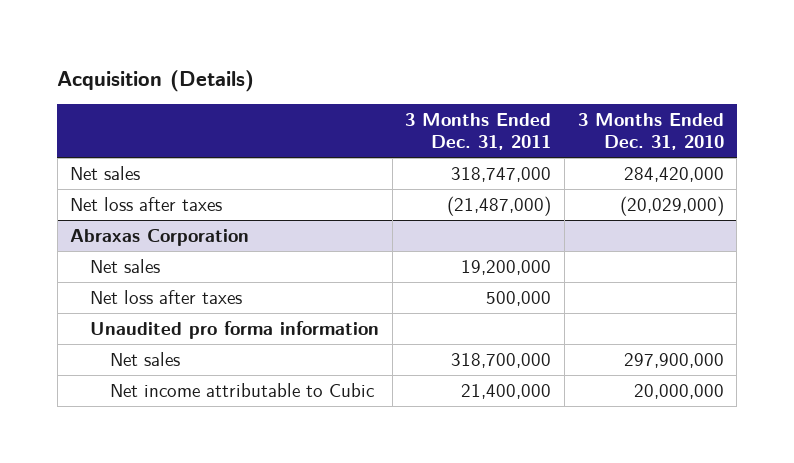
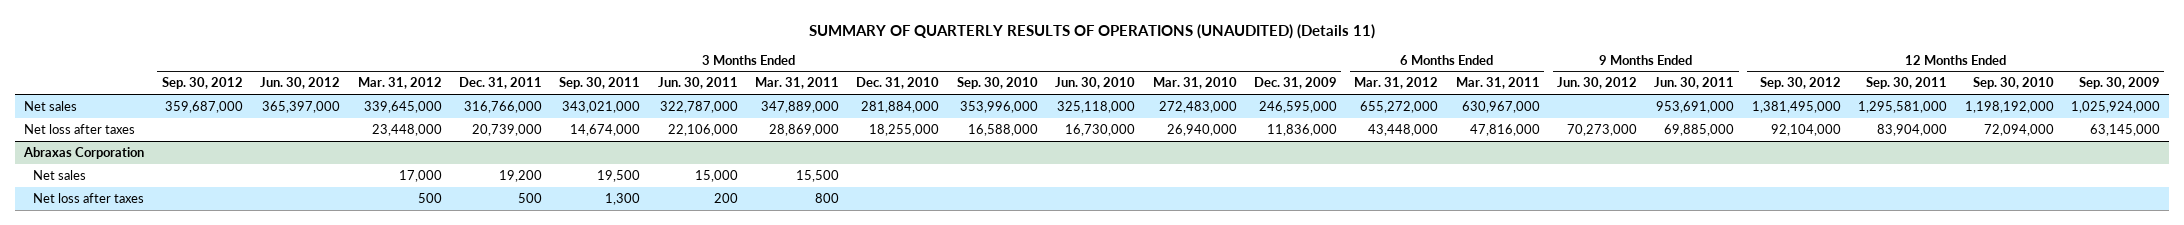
- Acquisition (Details)
+ SUMMARY OF QUARTERLY RESULTS OF OPERATIONS (UNAUDITED) (Details 11)
- | 3 Months Ended Dec. 31, 2011 | 3 Months Ended Dec. 31, 2010
+ | 3 Months Ended Sep. 30, 2012 | 3 Months Ended Jun. 30, 2012 | 3 Months Ended Mar. 31, 2012 | 3 Months Ended Dec. 31, 2011 | 3 Months Ended Sep. 30, 2011 | 3 Months Ended Jun. 30, 2011 | 3 Months Ended Mar. 31, 2011 | 3 Months Ended Dec. 31, 2010 | 3 Months Ended Sep. 30, 2010 | 3 Months Ended Jun. 30, 2010 | 3 Months Ended Mar. 31, 2010 | 3 Months Ended Dec. 31, 2009 | 6 Months Ended Mar. 31, 2012 | 6 Months Ended Mar. 31, 2011 | 9 Months Ended Jun. 30, 2012 | 9 Months Ended Jun. 30, 2011 | 12 Months Ended Sep. 30, 2012 | 12 Months Ended Sep. 30, 2011 | 12 Months Ended Sep. 30, 2010 | 12 Months Ended Sep. 30, 2009
- Net sales | 318,747,000 | 284,420,000
- Net loss after taxes | (21,487,000) | (20,029,000)
+ Net sales | 359,687,000 | 365,397,000 | 339,645,000 | 316,766,000 | 343,021,000 | 322,787,000 | 347,889,000 | 281,884,000 | 353,996,000 | 325,118,000 | 272,483,000 | 246,595,000 | 655,272,000 | 630,967,000 | | 953,691,000 | 1,381,495,000 | 1,295,581,000 | 1,198,192,000 | 1,025,924,000
+ Net loss after taxes | | | 23,448,000 | 20,739,000 | 14,674,000 | 22,106,000 | 28,869,000 | 18,255,000 | 16,588,000 | 16,730,000 | 26,940,000 | 11,836,000 | 43,448,000 | 47,816,000 | 70,273,000 | 69,885,000 | 92,104,000 | 83,904,000 | 72,094,000 | 63,145,000
@ Abraxas Corporation
- Net sales | 19,200,000 |
- Net loss after taxes | 500,000 |
- Unaudited pro forma information
- Net sales | 318,700,000 | 297,900,000
- Net income attributable to Cubic | 21,400,000 | 20,000,000
+ Net sales | | | 17,000 | 19,200 | 19,500 | 15,000 | 15,500 | | | | | | | | | | | | |
+ Net loss after taxes | | | 500 | 500 | 1,300 | 200 | 800 | | | | | | | | | | | | |

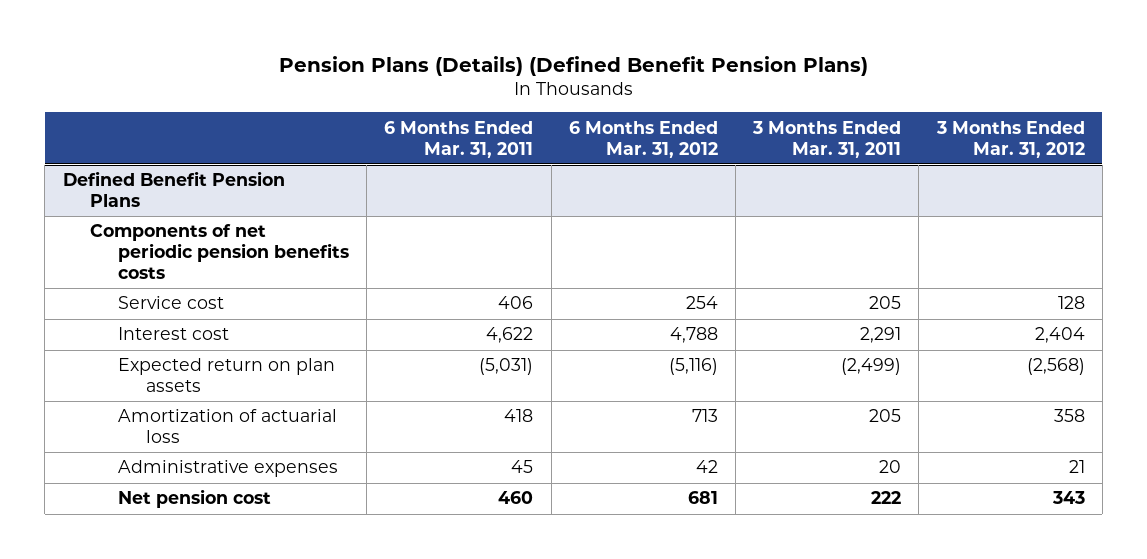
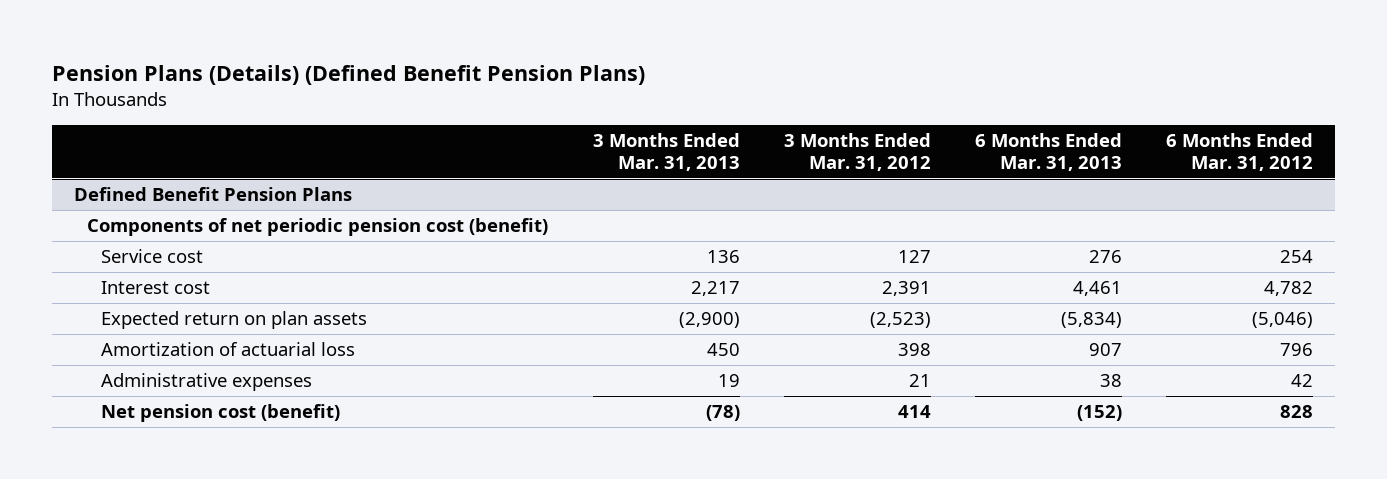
- | 6 Months Ended Mar. 31, 2011 | 6 Months Ended Mar. 31, 2012 | 3 Months Ended Mar. 31, 2011 | 3 Months Ended Mar. 31, 2012
+ | 3 Months Ended Mar. 31, 2013 | 3 Months Ended Mar. 31, 2012 | 6 Months Ended Mar. 31, 2013 | 6 Months Ended Mar. 31, 2012
@ Defined Benefit Pension Plans
- Components of net periodic pension benefits costs
- Service cost | 406 | 254 | 205 | 128
- Interest cost | 4,622 | 4,788 | 2,291 | 2,404
- Expected return on plan assets | (5,031) | (5,116) | (2,499) | (2,568)
- Amortization of actuarial loss | 418 | 713 | 205 | 358
+ Components of net periodic pension cost (benefit)
+ Service cost | 136 | 127 | 276 | 254
+ Interest cost | 2,217 | 2,391 | 4,461 | 4,782
+ Expected return on plan assets | (2,900) | (2,523) | (5,834) | (5,046)
+ Amortization of actuarial loss | 450 | 398 | 907 | 796
- Net pension cost | 460 | 681 | 222 | 343
+ Net pension cost (benefit) | (78) | 414 | (152) | 828

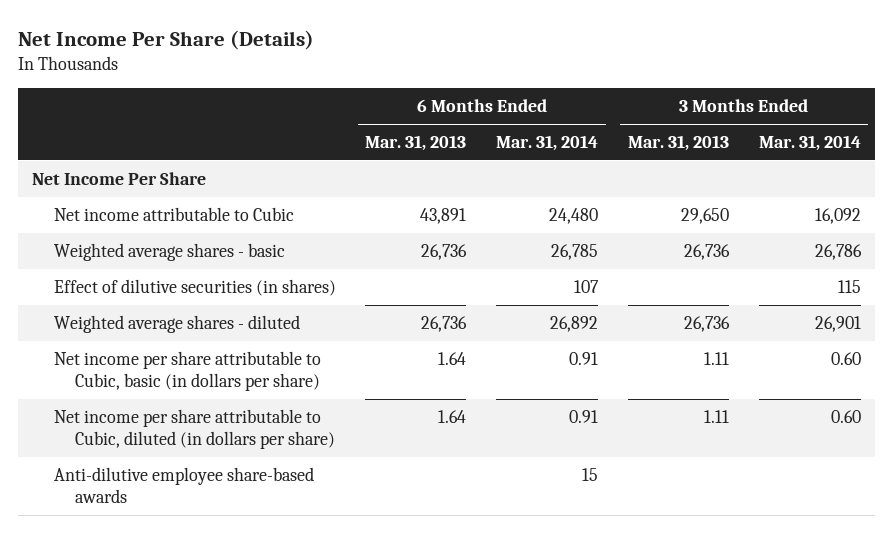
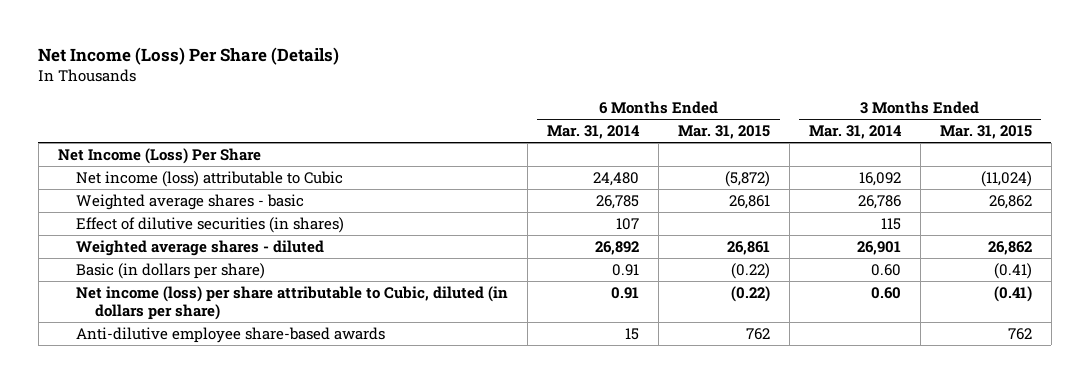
- Net Income Per Share (Details)
+ Net Income (Loss) Per Share (Details)
- | 6 Months Ended Mar. 31, 2013 | 6 Months Ended Mar. 31, 2014 | 3 Months Ended Mar. 31, 2013 | 3 Months Ended Mar. 31, 2014
+ | 6 Months Ended Mar. 31, 2014 | 6 Months Ended Mar. 31, 2015 | 3 Months Ended Mar. 31, 2014 | 3 Months Ended Mar. 31, 2015
- Net Income Per Share
- Net income attributable to Cubic | 43,891 | 24,480 | 29,650 | 16,092
+ Net Income (Loss) Per Share
+ Net income (loss) attributable to Cubic | 24,480 | (5,872) | 16,092 | (11,024)
- Net income per share attributable to Cubic, basic (in dollars per share) | 1.64 | 0.91 | 1.11 | 0.60
- Net income per share attributable to Cubic, diluted (in dollars per share) | 1.64 | 0.91 | 1.11 | 0.60
+ Basic (in dollars per share) | 0.91 | (0.22) | 0.60 | (0.41)
+ Net income (loss) per share attributable to Cubic, diluted (in dollars per share) | 0.91 | (0.22) | 0.60 | (0.41)

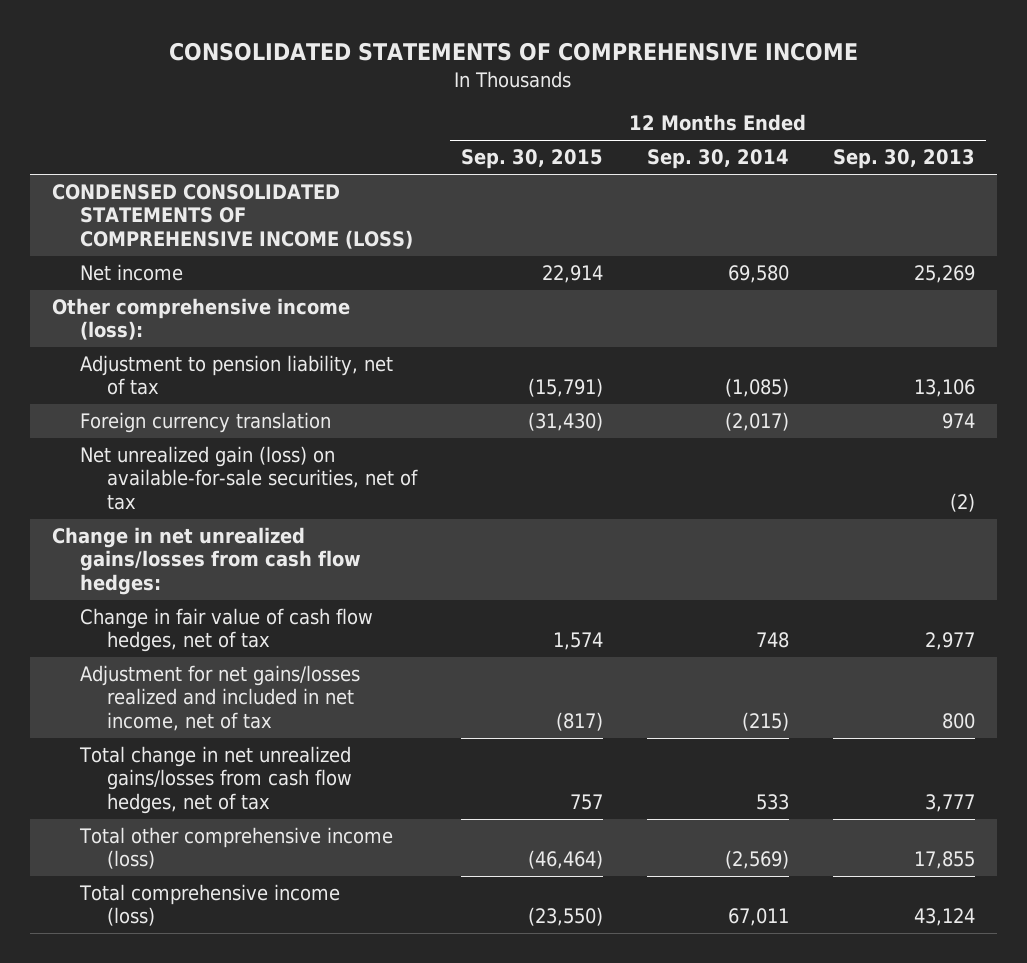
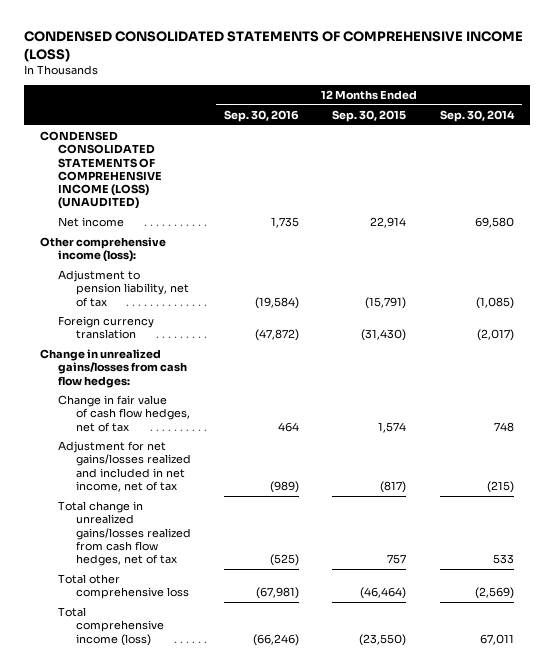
- CONSOLIDATED STATEMENTS OF COMPREHENSIVE INCOME
+ CONDENSED CONSOLIDATED STATEMENTS OF COMPREHENSIVE INCOME (LOSS)
- | 12 Months Ended Sep. 30, 2015 | 12 Months Ended Sep. 30, 2014 | 12 Months Ended Sep. 30, 2013
+ | 12 Months Ended Sep. 30, 2016 | 12 Months Ended Sep. 30, 2015 | 12 Months Ended Sep. 30, 2014
- CONDENSED CONSOLIDATED STATEMENTS OF COMPREHENSIVE INCOME (LOSS)
+ CONDENSED CONSOLIDATED STATEMENTS OF COMPREHENSIVE INCOME (LOSS) (UNAUDITED)
- Net unrealized gain (loss) on available-for-sale securities, net of tax | | | (2)
- Change in net unrealized gains/losses from cash flow hedges:
+ Change in unrealized gains/losses from cash flow hedges:
- Total change in net unrealized gains/losses from cash flow hedges, net of tax | 757 | 533 | 3,777
- Total other comprehensive income (loss) | (46,464) | (2,569) | 17,855
+ Total change in unrealized gains/losses realized from cash flow hedges, net of tax | (525) | 757 | 533
+ Total other comprehensive loss | (67,981) | (46,464) | (2,569)

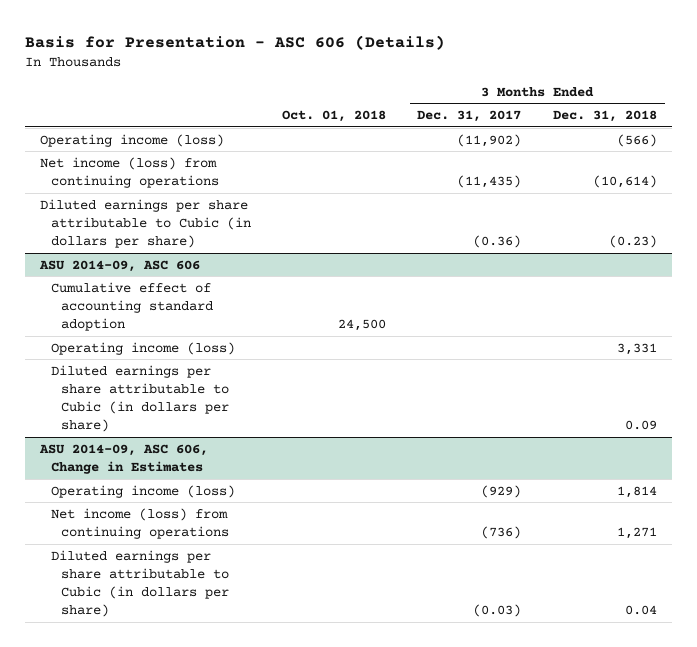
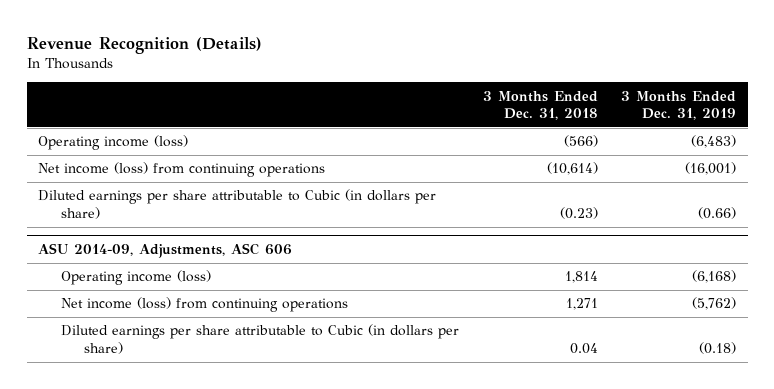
- Basis for Presentation - ASC 606 (Details)
+ Revenue Recognition (Details)
- | Oct. 01, 2018 | 3 Months Ended Dec. 31, 2017 | 3 Months Ended Dec. 31, 2018
+ | 3 Months Ended Dec. 31, 2018 | 3 Months Ended Dec. 31, 2019
- ASU 2014-09, ASC 606
- Cumulative effect of accounting standard adoption | 24,500 | |
- Operating income (loss) | | | 3,331
- Diluted earnings per share attributable to Cubic (in dollars per share) | | | 0.09
- ASU 2014-09, ASC 606, Change in Estimates
+ ASU 2014-09, Adjustments, ASC 606

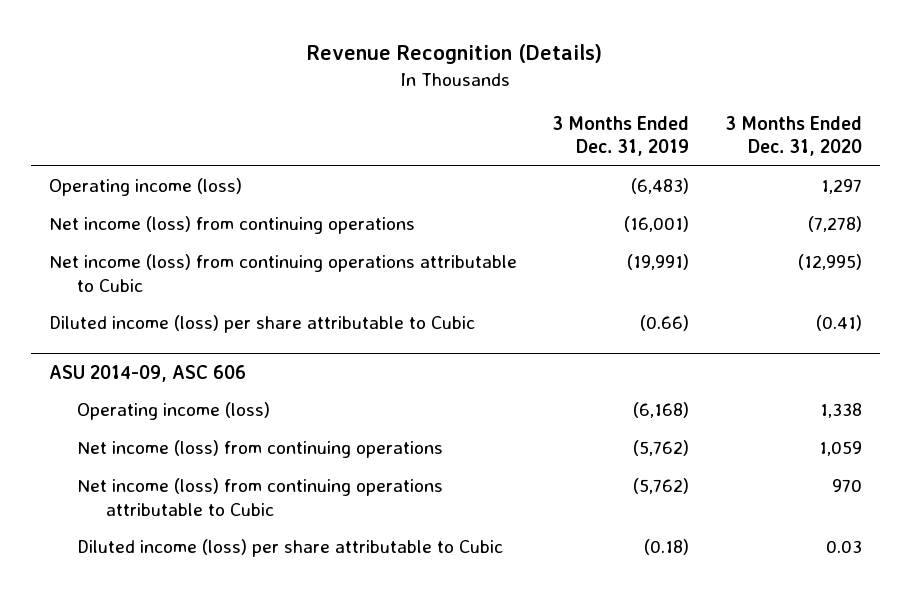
- | 3 Months Ended Dec. 31, 2018 | 3 Months Ended Dec. 31, 2019
+ | 3 Months Ended Dec. 31, 2019 | 3 Months Ended Dec. 31, 2020
- Diluted earnings per share attributable to Cubic (in dollars per share) | (0.23) | (0.66)
- ASU 2014-09, Adjustments, ASC 606
+ Net income (loss) from continuing operations attributable to Cubic | (19,991) | (12,995)
+ Diluted income (loss) per share attributable to Cubic | (0.66) | (0.41)
+ ASU 2014-09, ASC 606
- Diluted earnings per share attributable to Cubic (in dollars per share) | 0.04 | (0.18)
+ Net income (loss) from continuing operations attributable to Cubic | (5,762) | 970
+ Diluted income (loss) per share attributable to Cubic | (0.18) | 0.03

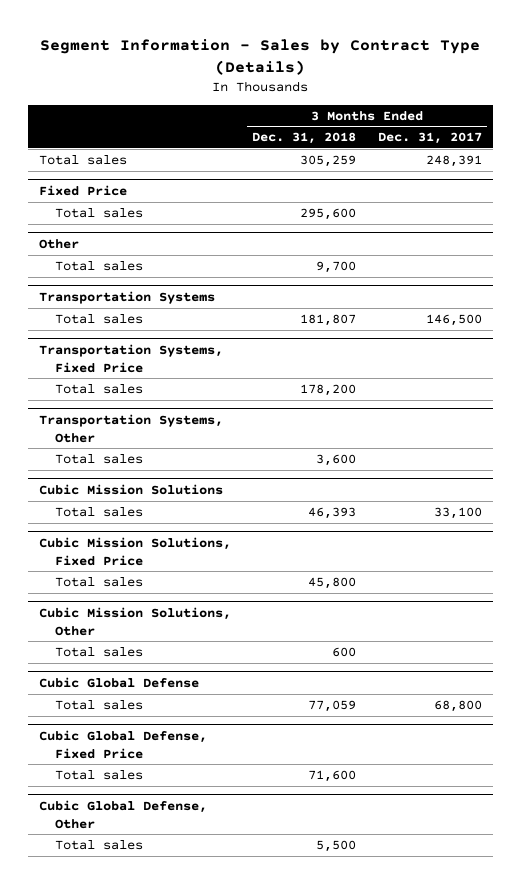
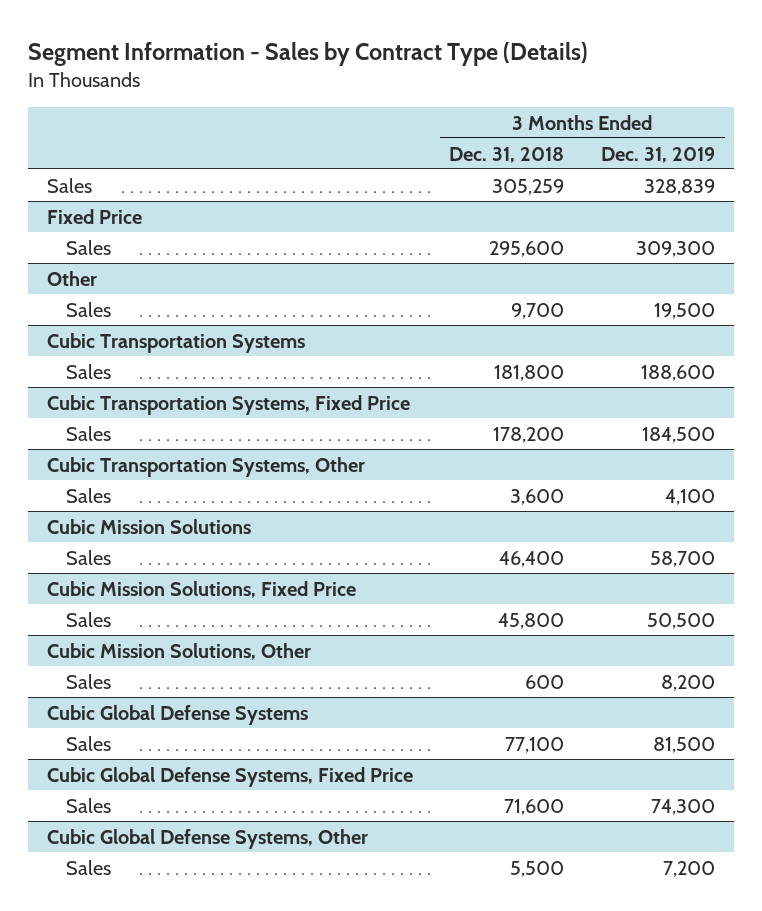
- | 3 Months Ended Dec. 31, 2018 | 3 Months Ended Dec. 31, 2017
+ | 3 Months Ended Dec. 31, 2018 | 3 Months Ended Dec. 31, 2019
- Total sales | 305,259 | 248,391
+ Sales | 305,259 | 328,839
@ Fixed Price
- Total sales | 295,600 |
+ Sales | 295,600 | 309,300
@ Other
- Total sales | 9,700 |
- Transportation Systems
- Total sales | 181,807 | 146,500
- Transportation Systems, Fixed Price
- Total sales | 178,200 |
- Transportation Systems, Other
- Total sales | 3,600 |
@ Other
+ Sales | 9,700 | 19,500
+ Cubic Transportation Systems
+ Sales | 181,800 | 188,600
+ Cubic Transportation Systems, Fixed Price
+ Sales | 178,200 | 184,500
+ Cubic Transportation Systems, Other
+ Sales | 3,600 | 4,100
@ Cubic Mission Solutions
- Total sales | 46,393 | 33,100
+ Sales | 46,400 | 58,700
@ Cubic Mission Solutions, Fixed Price
- Total sales | 45,800 |
+ Sales | 45,800 | 50,500
@ Cubic Mission Solutions, Other
- Total sales | 600 |
- Cubic Global Defense
- Total sales | 77,059 | 68,800
- Cubic Global Defense, Fixed Price
- Total sales | 71,600 |
- Cubic Global Defense, Other
- Total sales | 5,500 |
@ Cubic Mission Solutions, Other
+ Sales | 600 | 8,200
+ Cubic Global Defense Systems
+ Sales | 77,100 | 81,500
+ Cubic Global Defense Systems, Fixed Price
+ Sales | 71,600 | 74,300
+ Cubic Global Defense Systems, Other
+ Sales | 5,500 | 7,200

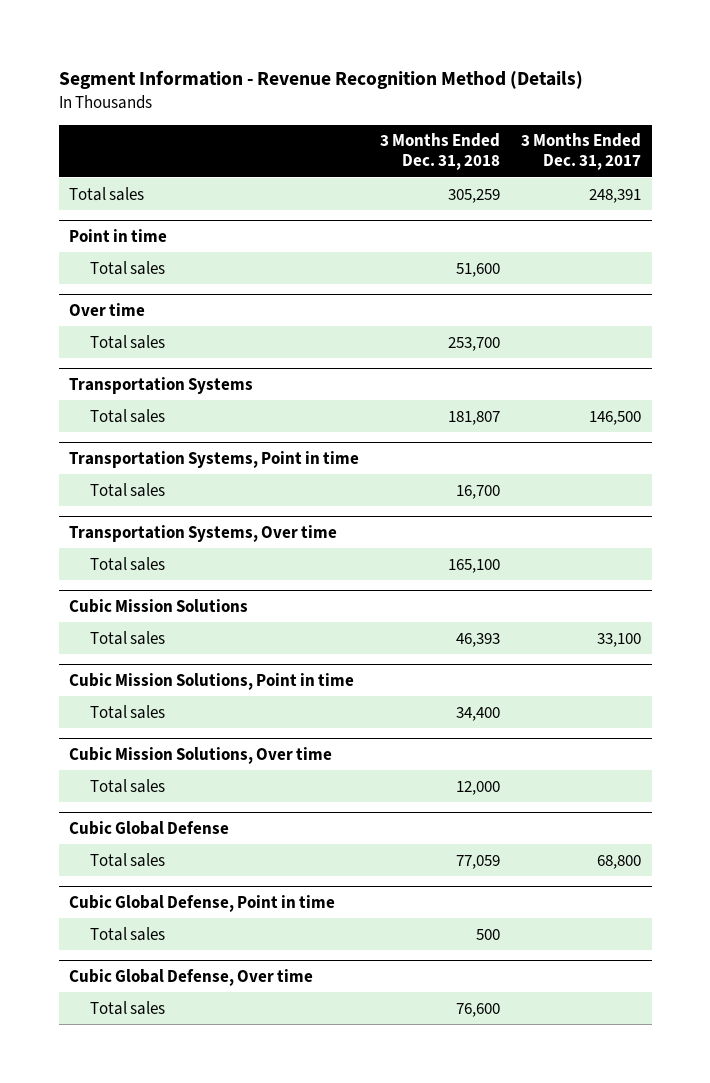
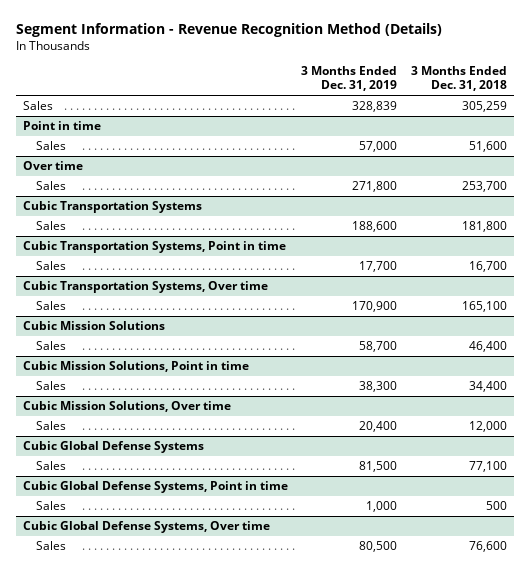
- | 3 Months Ended Dec. 31, 2018 | 3 Months Ended Dec. 31, 2017
+ | 3 Months Ended Dec. 31, 2019 | 3 Months Ended Dec. 31, 2018
- Total sales | 305,259 | 248,391
+ Sales | 328,839 | 305,259
@ Point in time
- Total sales | 51,600 |
+ Sales | 57,000 | 51,600
@ Over time
- Total sales | 253,700 |
- Transportation Systems
- Total sales | 181,807 | 146,500
- Transportation Systems, Point in time
- Total sales | 16,700 |
- Transportation Systems, Over time
- Total sales | 165,100 |
@ Over time
+ Sales | 271,800 | 253,700
+ Cubic Transportation Systems
+ Sales | 188,600 | 181,800
+ Cubic Transportation Systems, Point in time
+ Sales | 17,700 | 16,700
+ Cubic Transportation Systems, Over time
+ Sales | 170,900 | 165,100
@ Cubic Mission Solutions
- Total sales | 46,393 | 33,100
+ Sales | 58,700 | 46,400
@ Cubic Mission Solutions, Point in time
- Total sales | 34,400 |
+ Sales | 38,300 | 34,400
@ Cubic Mission Solutions, Over time
- Total sales | 12,000 |
- Cubic Global Defense
- Total sales | 77,059 | 68,800
- Cubic Global Defense, Point in time
- Total sales | 500 |
- Cubic Global Defense, Over time
- Total sales | 76,600 |
@ Cubic Mission Solutions, Over time
+ Sales | 20,400 | 12,000
+ Cubic Global Defense Systems
+ Sales | 81,500 | 77,100
+ Cubic Global Defense Systems, Point in time
+ Sales | 1,000 | 500
+ Cubic Global Defense Systems, Over time
+ Sales | 80,500 | 76,600

